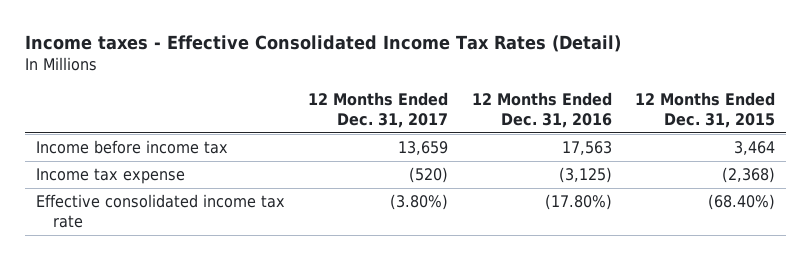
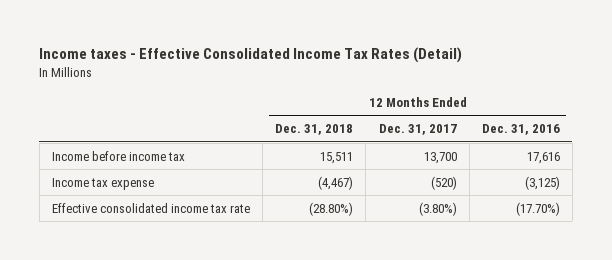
- | 12 Months Ended Dec. 31, 2017 | 12 Months Ended Dec. 31, 2016 | 12 Months Ended Dec. 31, 2015
+ | 12 Months Ended Dec. 31, 2018 | 12 Months Ended Dec. 31, 2017 | 12 Months Ended Dec. 31, 2016
- Income before income tax | 13,659 | 17,563 | 3,464
+ Income before income tax | 15,511 | 13,700 | 17,616
- Effective consolidated income tax rate | (3.80%) | (17.80%) | (68.40%)
+ Effective consolidated income tax rate | (28.80%) | (3.80%) | (17.70%)

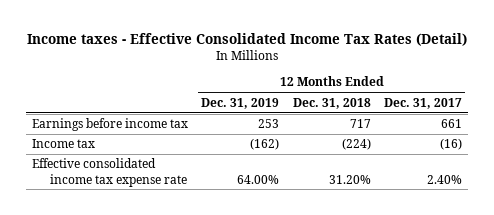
- | 12 Months Ended Dec. 31, 2018 | 12 Months Ended Dec. 31, 2017 | 12 Months Ended Dec. 31, 2016
+ | 12 Months Ended Dec. 31, 2019 | 12 Months Ended Dec. 31, 2018 | 12 Months Ended Dec. 31, 2017
- Income before income tax | 15,511 | 13,700 | 17,616
- Income tax expense | (4,467) | (520) | (3,125)
- Effective consolidated income tax rate | (28.80%) | (3.80%) | (17.70%)
+ Earnings before income tax | 253 | 717 | 661
+ Income tax | (162) | (224) | (16)
+ Effective consolidated income tax expense rate | 64.00% | 31.20% | 2.40%

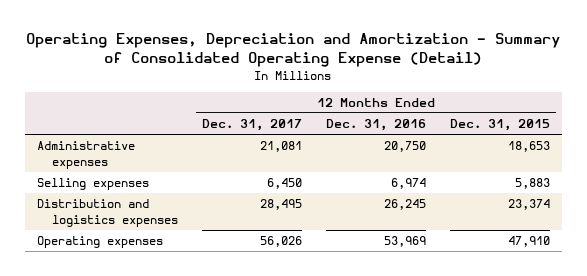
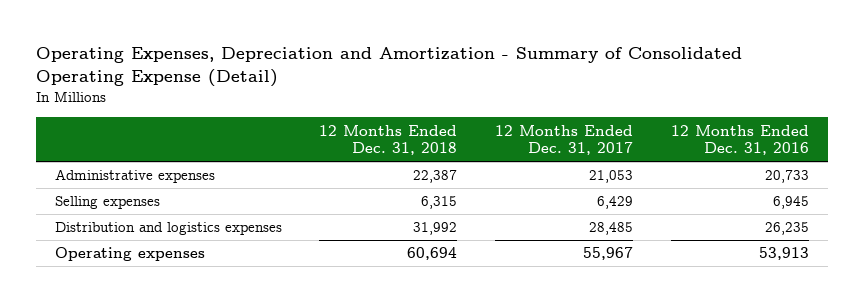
- | 12 Months Ended Dec. 31, 2017 | 12 Months Ended Dec. 31, 2016 | 12 Months Ended Dec. 31, 2015
+ | 12 Months Ended Dec. 31, 2018 | 12 Months Ended Dec. 31, 2017 | 12 Months Ended Dec. 31, 2016
- Administrative expenses | 21,081 | 20,750 | 18,653
- Selling expenses | 6,450 | 6,974 | 5,883
- Distribution and logistics expenses | 28,495 | 26,245 | 23,374
- Operating expenses | 56,026 | 53,969 | 47,910
+ Administrative expenses | 22,387 | 21,053 | 20,733
+ Selling expenses | 6,315 | 6,429 | 6,945
+ Distribution and logistics expenses | 31,992 | 28,485 | 26,235
+ Operating expenses | 60,694 | 55,967 | 53,913

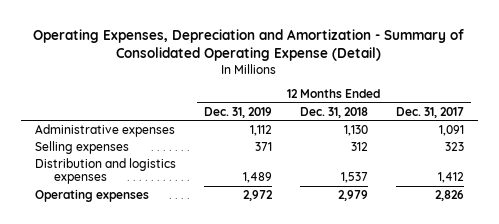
- | 12 Months Ended Dec. 31, 2018 | 12 Months Ended Dec. 31, 2017 | 12 Months Ended Dec. 31, 2016
+ | 12 Months Ended Dec. 31, 2019 | 12 Months Ended Dec. 31, 2018 | 12 Months Ended Dec. 31, 2017
- Administrative expenses | 22,387 | 21,053 | 20,733
- Selling expenses | 6,315 | 6,429 | 6,945
- Distribution and logistics expenses | 31,992 | 28,485 | 26,235
- Operating expenses | 60,694 | 55,967 | 53,913
+ Administrative expenses | 1,112 | 1,130 | 1,091
+ Selling expenses | 371 | 312 | 323
+ Distribution and logistics expenses | 1,489 | 1,537 | 1,412
+ Operating expenses | 2,972 | 2,979 | 2,826

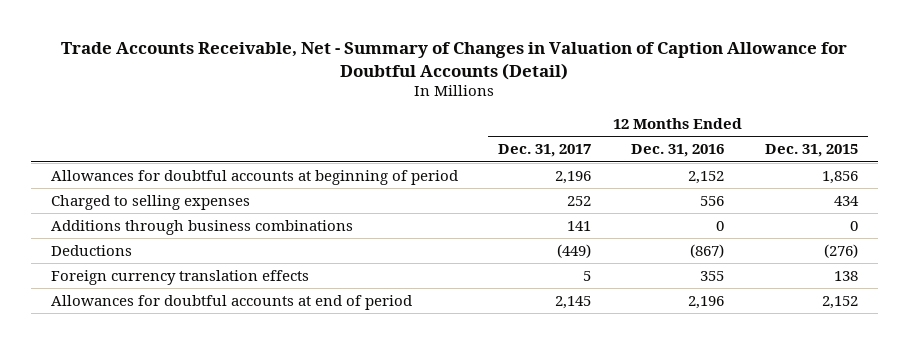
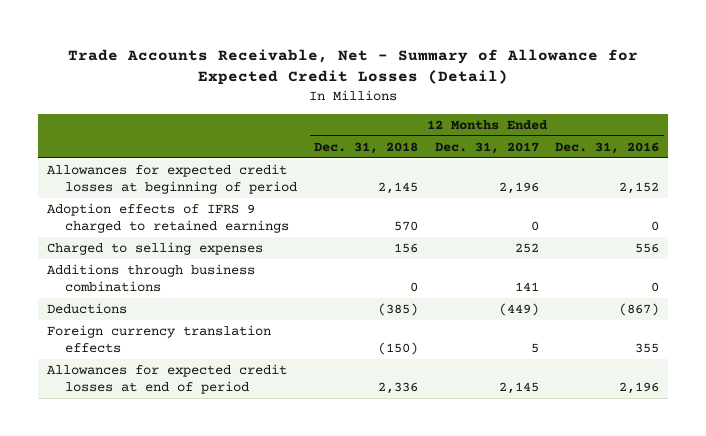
- Trade Accounts Receivable, Net - Summary of Changes in Valuation of Caption Allowance for Doubtful Accounts (Detail)
+ Trade Accounts Receivable, Net - Summary of Allowance for Expected Credit Losses (Detail)
- | 12 Months Ended Dec. 31, 2017 | 12 Months Ended Dec. 31, 2016 | 12 Months Ended Dec. 31, 2015
+ | 12 Months Ended Dec. 31, 2018 | 12 Months Ended Dec. 31, 2017 | 12 Months Ended Dec. 31, 2016
- Allowances for doubtful accounts at beginning of period | 2,196 | 2,152 | 1,856
+ Allowances for expected credit losses at beginning of period | 2,145 | 2,196 | 2,152
+ Adoption effects of IFRS 9 charged to retained earnings | 570 | 0 | 0
- Allowances for doubtful accounts at end of period | 2,145 | 2,196 | 2,152
+ Allowances for expected credit losses at end of period | 2,336 | 2,145 | 2,196

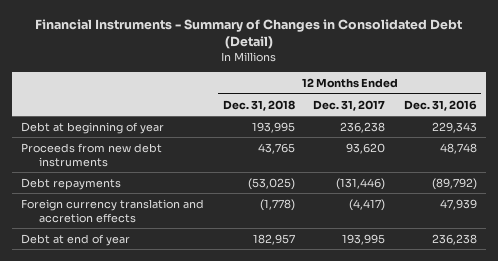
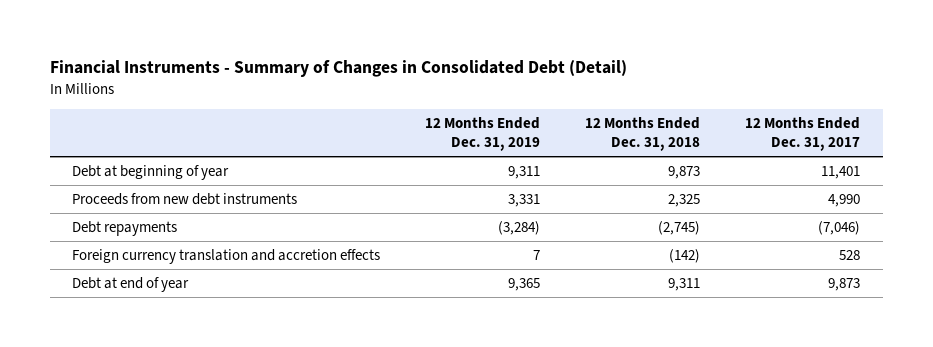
- | 12 Months Ended Dec. 31, 2018 | 12 Months Ended Dec. 31, 2017 | 12 Months Ended Dec. 31, 2016
+ | 12 Months Ended Dec. 31, 2019 | 12 Months Ended Dec. 31, 2018 | 12 Months Ended Dec. 31, 2017
- Debt at beginning of year | 193,995 | 236,238 | 229,343
- Proceeds from new debt instruments | 43,765 | 93,620 | 48,748
- Debt repayments | (53,025) | (131,446) | (89,792)
- Foreign currency translation and accretion effects | (1,778) | (4,417) | 47,939
- Debt at end of year | 182,957 | 193,995 | 236,238
+ Debt at beginning of year | 9,311 | 9,873 | 11,401
+ Proceeds from new debt instruments | 3,331 | 2,325 | 4,990
+ Debt repayments | (3,284) | (2,745) | (7,046)
+ Foreign currency translation and accretion effects | 7 | (142) | 528
+ Debt at end of year | 9,365 | 9,311 | 9,873

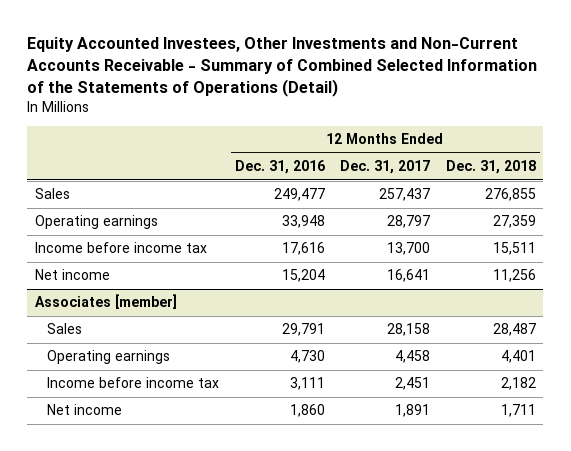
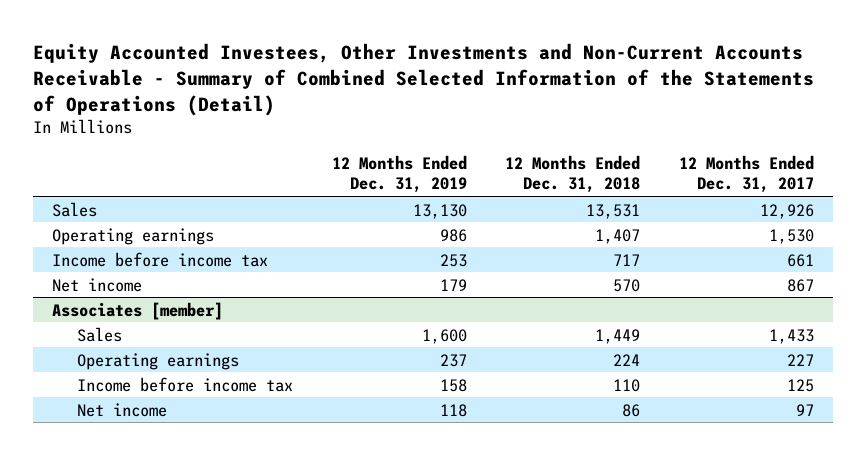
- | 12 Months Ended Dec. 31, 2016 | 12 Months Ended Dec. 31, 2017 | 12 Months Ended Dec. 31, 2018
+ | 12 Months Ended Dec. 31, 2019 | 12 Months Ended Dec. 31, 2018 | 12 Months Ended Dec. 31, 2017
- Sales | 249,477 | 257,437 | 276,855
- Operating earnings | 33,948 | 28,797 | 27,359
- Income before income tax | 17,616 | 13,700 | 15,511
- Net income | 15,204 | 16,641 | 11,256
+ Sales | 13,130 | 13,531 | 12,926
+ Operating earnings | 986 | 1,407 | 1,530
+ Income before income tax | 253 | 717 | 661
+ Net income | 179 | 570 | 867
@ Associates [member]
- Sales | 29,791 | 28,158 | 28,487
- Operating earnings | 4,730 | 4,458 | 4,401
- Income before income tax | 3,111 | 2,451 | 2,182
- Net income | 1,860 | 1,891 | 1,711
+ Sales | 1,600 | 1,449 | 1,433
+ Operating earnings | 237 | 224 | 227
+ Income before income tax | 158 | 110 | 125
+ Net income | 118 | 86 | 97

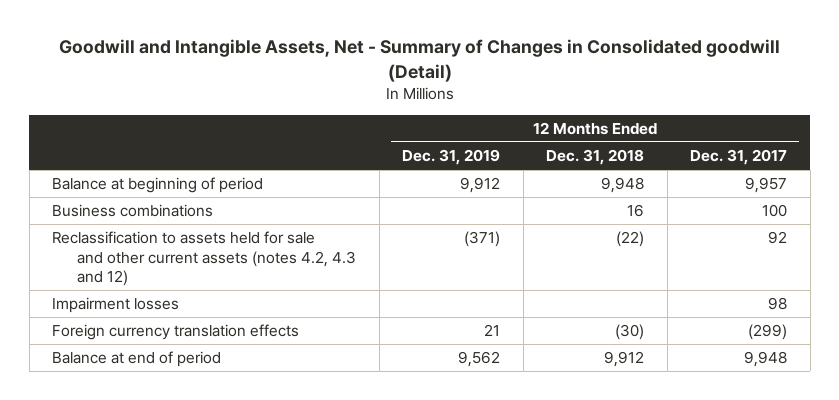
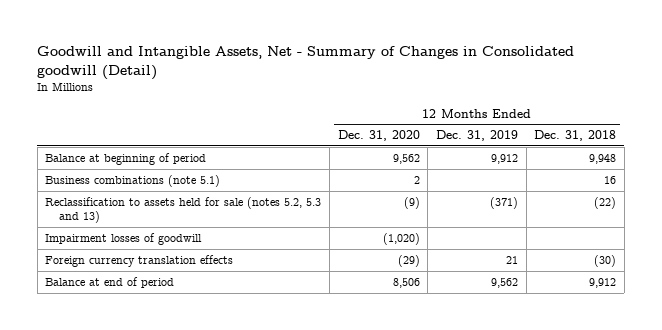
- | 12 Months Ended Dec. 31, 2019 | 12 Months Ended Dec. 31, 2018 | 12 Months Ended Dec. 31, 2017
+ | 12 Months Ended Dec. 31, 2020 | 12 Months Ended Dec. 31, 2019 | 12 Months Ended Dec. 31, 2018
- Business combinations | | 16 | 100
- Reclassification to assets held for sale and other current assets (notes 4.2, 4.3 and 12) | (371) | (22) | 92
- Impairment losses | | | 98
+ Business combinations (note 5.1) | 2 | | 16
+ Reclassification to assets held for sale (notes 5.2, 5.3 and 13) | (9) | (371) | (22)
+ Impairment losses of goodwill | (1,020) | |

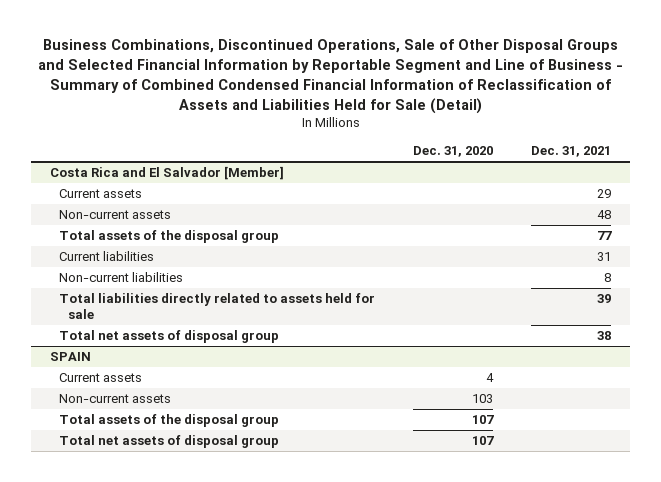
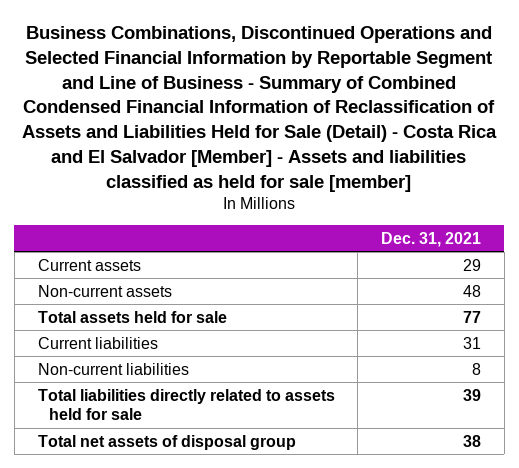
- Business Combinations, Discontinued Operations, Sale of Other Disposal Groups and Selected Financial Information by Reportable Segment and Line of Business - Summary of Combined Condensed Financial Information of Reclassification of Assets and Liabilities Held for Sale (Detail)
+ Business Combinations, Discontinued Operations and Selected Financial Information by Reportable Segment and Line of Business - Summary of Combined Condensed Financial Information of Reclassification of Assets and Liabilities Held for Sale (Detail) - Costa Rica and El Salvador [Member] - Assets and liabilities classified as held for sale [member]
- | Dec. 31, 2020 | Dec. 31, 2021
+ | Dec. 31, 2021
- Costa Rica and El Salvador [Member]
- Total assets of the disposal group | | 77
+ Total assets held for sale | 77
- SPAIN
- Current assets | 4 |
- Non-current assets | 103 |
- Total assets of the disposal group | 107 |
- Total net assets of disposal group | 107 |

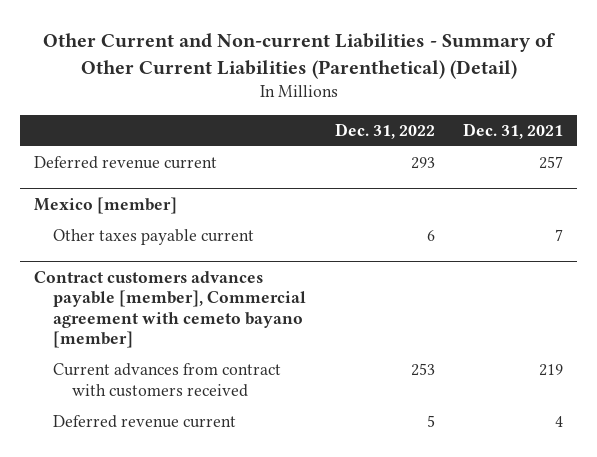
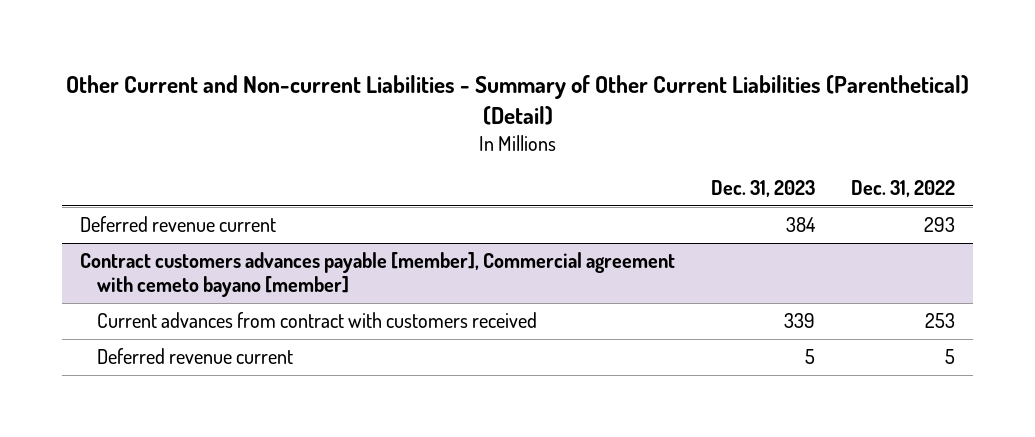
- | Dec. 31, 2022 | Dec. 31, 2021
+ | Dec. 31, 2023 | Dec. 31, 2022
- Mexico [member]
- Other taxes payable current | 6 | 7

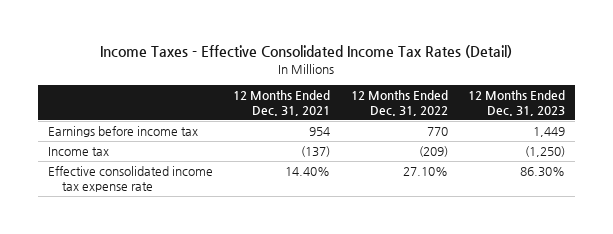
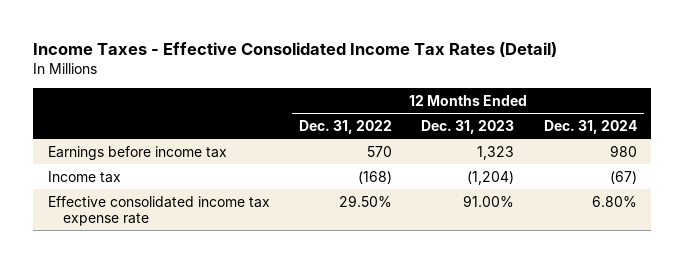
- | 12 Months Ended Dec. 31, 2021 | 12 Months Ended Dec. 31, 2022 | 12 Months Ended Dec. 31, 2023
+ | 12 Months Ended Dec. 31, 2022 | 12 Months Ended Dec. 31, 2023 | 12 Months Ended Dec. 31, 2024
- Earnings before income tax | 954 | 770 | 1,449
- Income tax | (137) | (209) | (1,250)
- Effective consolidated income tax expense rate | 14.40% | 27.10% | 86.30%
+ Earnings before income tax | 570 | 1,323 | 980
+ Income tax | (168) | (1,204) | (67)
+ Effective consolidated income tax expense rate | 29.50% | 91.00% | 6.80%

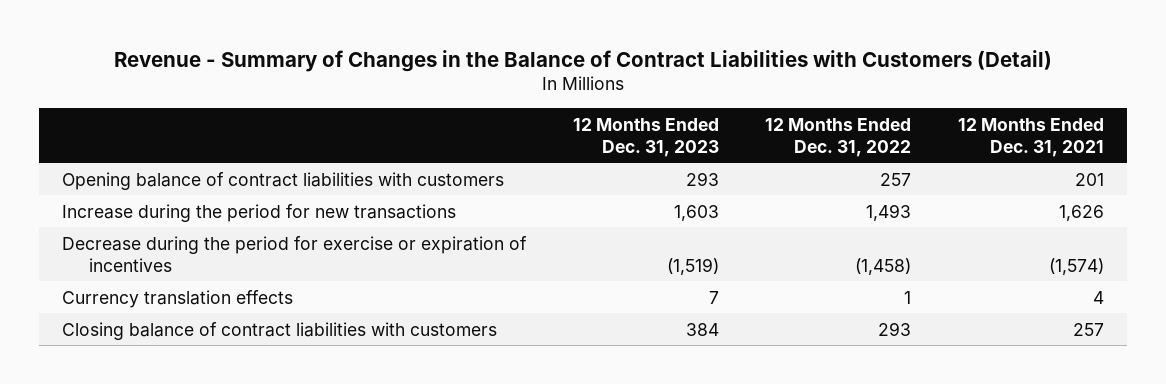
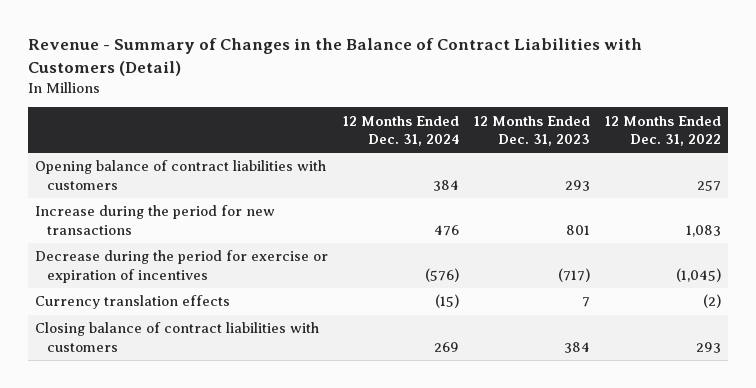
- | 12 Months Ended Dec. 31, 2023 | 12 Months Ended Dec. 31, 2022 | 12 Months Ended Dec. 31, 2021
+ | 12 Months Ended Dec. 31, 2024 | 12 Months Ended Dec. 31, 2023 | 12 Months Ended Dec. 31, 2022
- Increase during the period for new transactions | 1,603 | 1,493 | 1,626
- Decrease during the period for exercise or expiration of incentives | (1,519) | (1,458) | (1,574)
- Currency translation effects | 7 | 1 | 4
+ Increase during the period for new transactions | 476 | 801 | 1,083
+ Decrease during the period for exercise or expiration of incentives | (576) | (717) | (1,045)
+ Currency translation effects | (15) | 7 | (2)

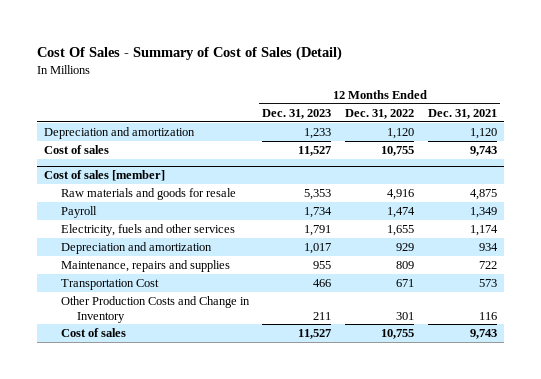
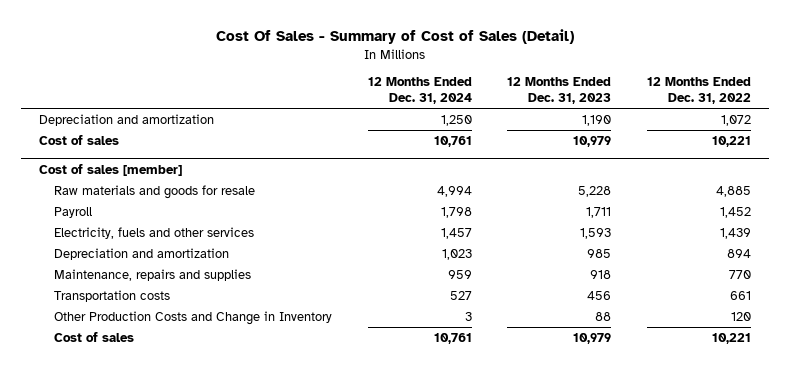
- | 12 Months Ended Dec. 31, 2023 | 12 Months Ended Dec. 31, 2022 | 12 Months Ended Dec. 31, 2021
+ | 12 Months Ended Dec. 31, 2024 | 12 Months Ended Dec. 31, 2023 | 12 Months Ended Dec. 31, 2022
- Depreciation and amortization | 1,233 | 1,120 | 1,120
- Cost of sales | 11,527 | 10,755 | 9,743
+ Depreciation and amortization | 1,250 | 1,190 | 1,072
+ Cost of sales | 10,761 | 10,979 | 10,221
@ Cost of sales [member]
- Raw materials and goods for resale | 5,353 | 4,916 | 4,875
- Payroll | 1,734 | 1,474 | 1,349
- Electricity, fuels and other services | 1,791 | 1,655 | 1,174
- Depreciation and amortization | 1,017 | 929 | 934
- Maintenance, repairs and supplies | 955 | 809 | 722
- Transportation Cost | 466 | 671 | 573
- Other Production Costs and Change in Inventory | 211 | 301 | 116
- Cost of sales | 11,527 | 10,755 | 9,743
+ Raw materials and goods for resale | 4,994 | 5,228 | 4,885
+ Payroll | 1,798 | 1,711 | 1,452
+ Electricity, fuels and other services | 1,457 | 1,593 | 1,439
+ Depreciation and amortization | 1,023 | 985 | 894
+ Maintenance, repairs and supplies | 959 | 918 | 770
+ Transportation costs | 527 | 456 | 661
+ Other Production Costs and Change in Inventory | 3 | 88 | 120
+ Cost of sales | 10,761 | 10,979 | 10,221

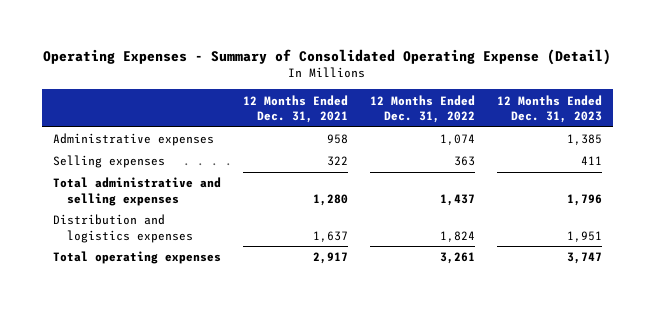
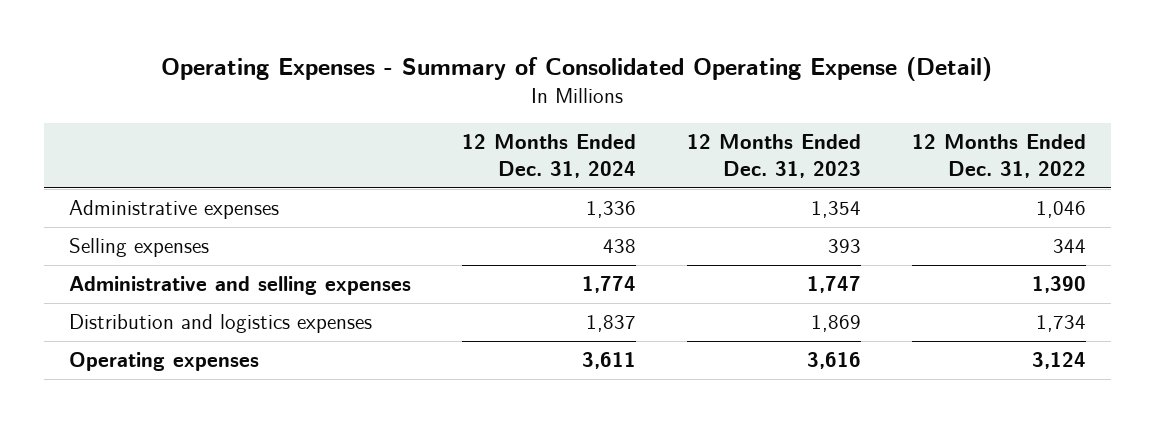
- | 12 Months Ended Dec. 31, 2021 | 12 Months Ended Dec. 31, 2022 | 12 Months Ended Dec. 31, 2023
+ | 12 Months Ended Dec. 31, 2024 | 12 Months Ended Dec. 31, 2023 | 12 Months Ended Dec. 31, 2022
- Administrative expenses | 958 | 1,074 | 1,385
- Selling expenses | 322 | 363 | 411
- Total administrative and selling expenses | 1,280 | 1,437 | 1,796
- Distribution and logistics expenses | 1,637 | 1,824 | 1,951
- Total operating expenses | 2,917 | 3,261 | 3,747
+ Administrative expenses | 1,336 | 1,354 | 1,046
+ Selling expenses | 438 | 393 | 344
+ Administrative and selling expenses | 1,774 | 1,747 | 1,390
+ Distribution and logistics expenses | 1,837 | 1,869 | 1,734
+ Operating expenses | 3,611 | 3,616 | 3,124

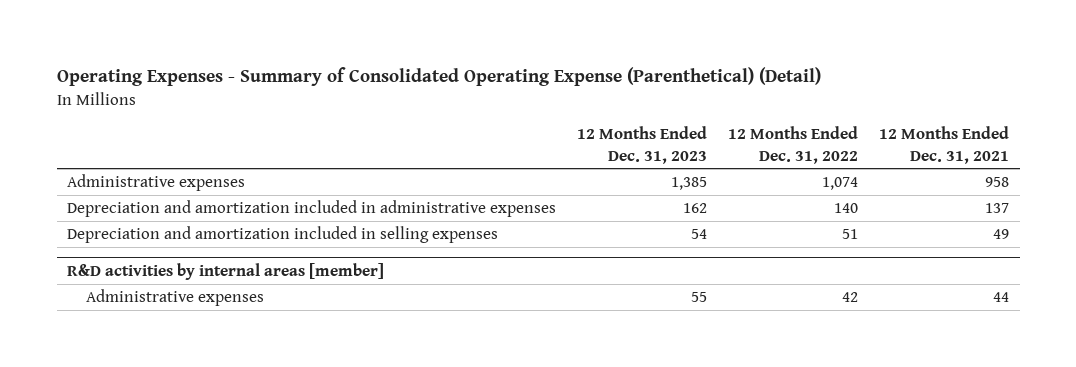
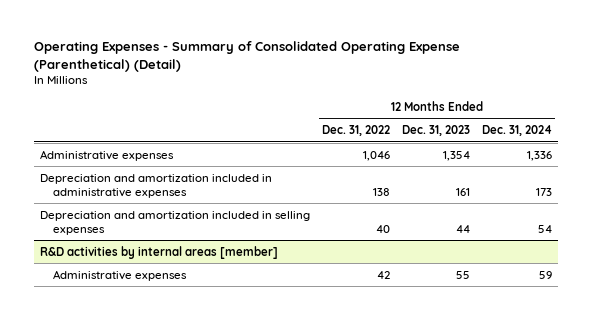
- | 12 Months Ended Dec. 31, 2023 | 12 Months Ended Dec. 31, 2022 | 12 Months Ended Dec. 31, 2021
+ | 12 Months Ended Dec. 31, 2022 | 12 Months Ended Dec. 31, 2023 | 12 Months Ended Dec. 31, 2024
- Administrative expenses | 1,385 | 1,074 | 958
- Depreciation and amortization included in administrative expenses | 162 | 140 | 137
- Depreciation and amortization included in selling expenses | 54 | 51 | 49
+ Administrative expenses | 1,046 | 1,354 | 1,336
+ Depreciation and amortization included in administrative expenses | 138 | 161 | 173
+ Depreciation and amortization included in selling expenses | 40 | 44 | 54

